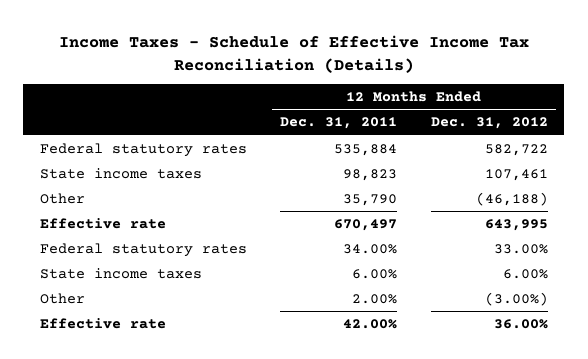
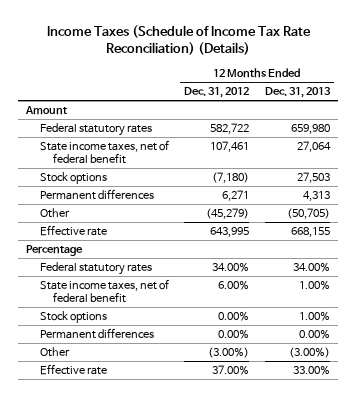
- Income Taxes - Schedule of Effective Income Tax Reconciliation (Details)
+ Income Taxes (Schedule of Income Tax Rate Reconciliation) (Details)
- | 12 Months Ended Dec. 31, 2011 | 12 Months Ended Dec. 31, 2012
+ | 12 Months Ended Dec. 31, 2012 | 12 Months Ended Dec. 31, 2013
+ Amount
- State income taxes | 98,823 | 107,461
- Other | 35,790 | (46,188)
+ State income taxes, net of federal benefit | 107,461 | 27,064
+ Stock options | (7,180) | 27,503
+ Permanent differences | 6,271 | 4,313
+ Other | (45,279) | (50,705)
- Federal statutory rates | 34.00% | 33.00%
- State income taxes | 6.00% | 6.00%
+ Percentage
+ Federal statutory rates | 34.00% | 34.00%
+ State income taxes, net of federal benefit | 6.00% | 1.00%
+ Stock options | 0.00% | 1.00%
+ Permanent differences | 0.00% | 0.00%
- Effective rate | 42.00% | 36.00%
+ Effective rate | 37.00% | 33.00%

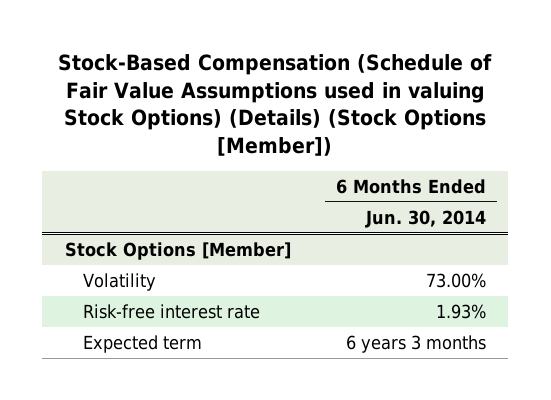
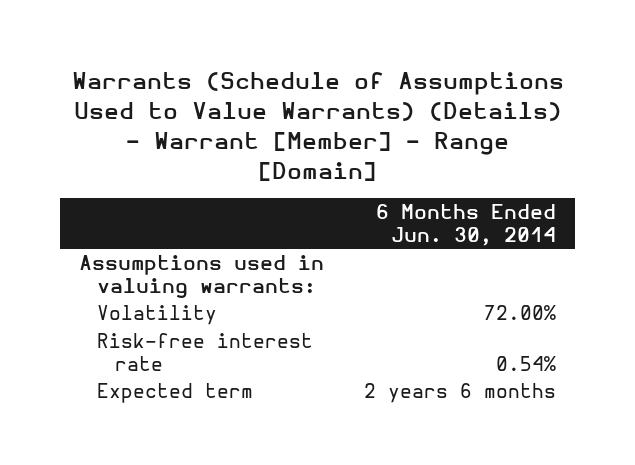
- Stock-Based Compensation (Schedule of Fair Value Assumptions used in valuing Stock Options) (Details) (Stock Options [Member])
+ Warrants (Schedule of Assumptions Used to Value Warrants) (Details) - Warrant [Member] - Range [Domain]
- Stock Options [Member]
- Volatility | 73.00%
- Risk-free interest rate | 1.93%
- Expected term | 6 years 3 months
+ Assumptions used in valuing warrants:
+ Volatility | 72.00%
+ Risk-free interest rate | 0.54%
+ Expected term | 2 years 6 months

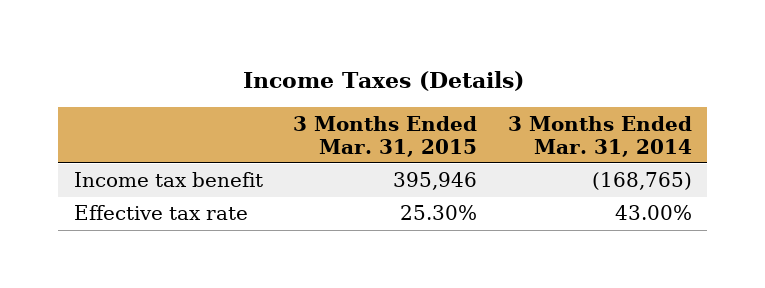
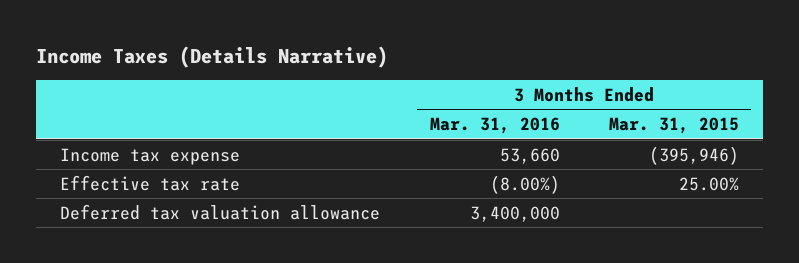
- Income Taxes (Details)
+ Income Taxes (Details Narrative)
- | 3 Months Ended Mar. 31, 2015 | 3 Months Ended Mar. 31, 2014
+ | 3 Months Ended Mar. 31, 2016 | 3 Months Ended Mar. 31, 2015
- Income tax benefit | 395,946 | (168,765)
- Effective tax rate | 25.30% | 43.00%
+ Income tax expense | 53,660 | (395,946)
+ Effective tax rate | (8.00%) | 25.00%
+ Deferred tax valuation allowance | 3,400,000 |

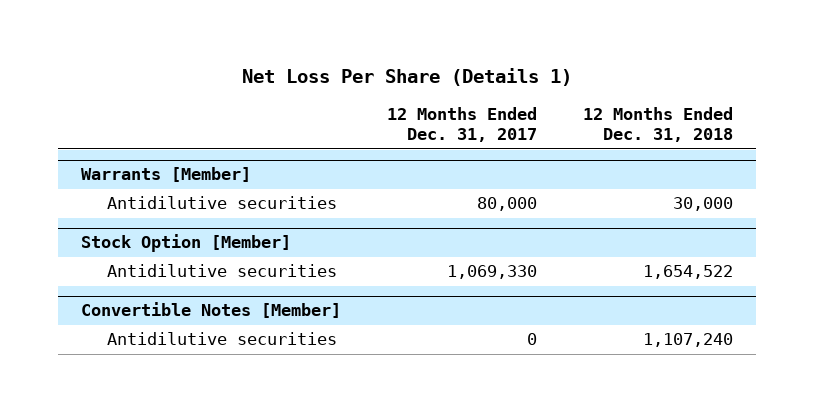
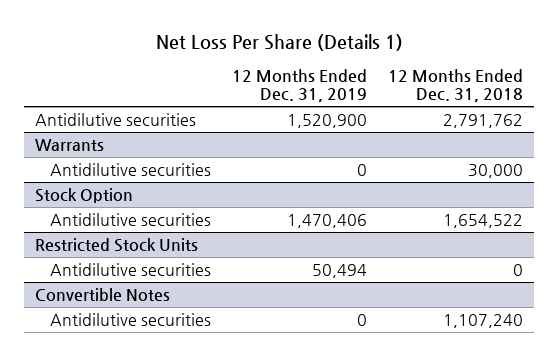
- | 12 Months Ended Dec. 31, 2017 | 12 Months Ended Dec. 31, 2018
+ | 12 Months Ended Dec. 31, 2019 | 12 Months Ended Dec. 31, 2018
- Warrants [Member]
+ Antidilutive securities | 1,520,900 | 2,791,762
+ Warrants
- Stock Option [Member]
+ Stock Option
- Convertible Notes [Member]
+ Restricted Stock Units
+ Antidilutive securities | 50,494 | 0
+ Convertible Notes

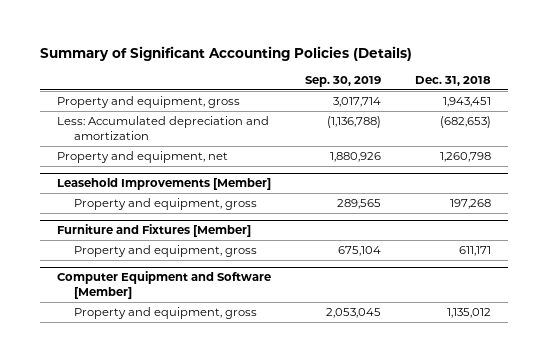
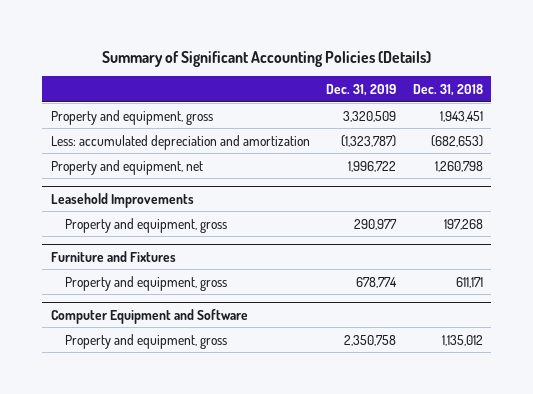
- | Sep. 30, 2019 | Dec. 31, 2018
+ | Dec. 31, 2019 | Dec. 31, 2018
- Less: Accumulated depreciation and amortization | (1,136,788) | (682,653)
+ Less: accumulated depreciation and amortization | (1,323,787) | (682,653)
- Leasehold Improvements [Member]
+ Leasehold Improvements
- Furniture and Fixtures [Member]
+ Furniture and Fixtures
- Computer Equipment and Software [Member]
+ Computer Equipment and Software

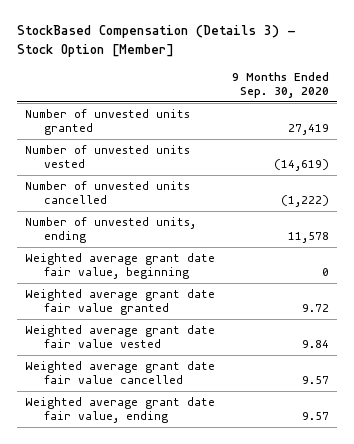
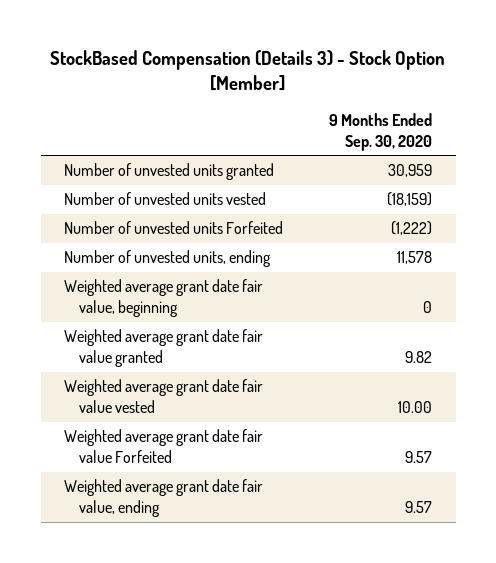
- Number of unvested units granted | 27,419
- Number of unvested units vested | (14,619)
- Number of unvested units cancelled | (1,222)
+ Number of unvested units granted | 30,959
+ Number of unvested units vested | (18,159)
+ Number of unvested units Forfeited | (1,222)
- Weighted average grant date fair value granted | 9.72
- Weighted average grant date fair value vested | 9.84
- Weighted average grant date fair value cancelled | 9.57
+ Weighted average grant date fair value granted | 9.82
+ Weighted average grant date fair value vested | 10.00
+ Weighted average grant date fair value Forfeited | 9.57

